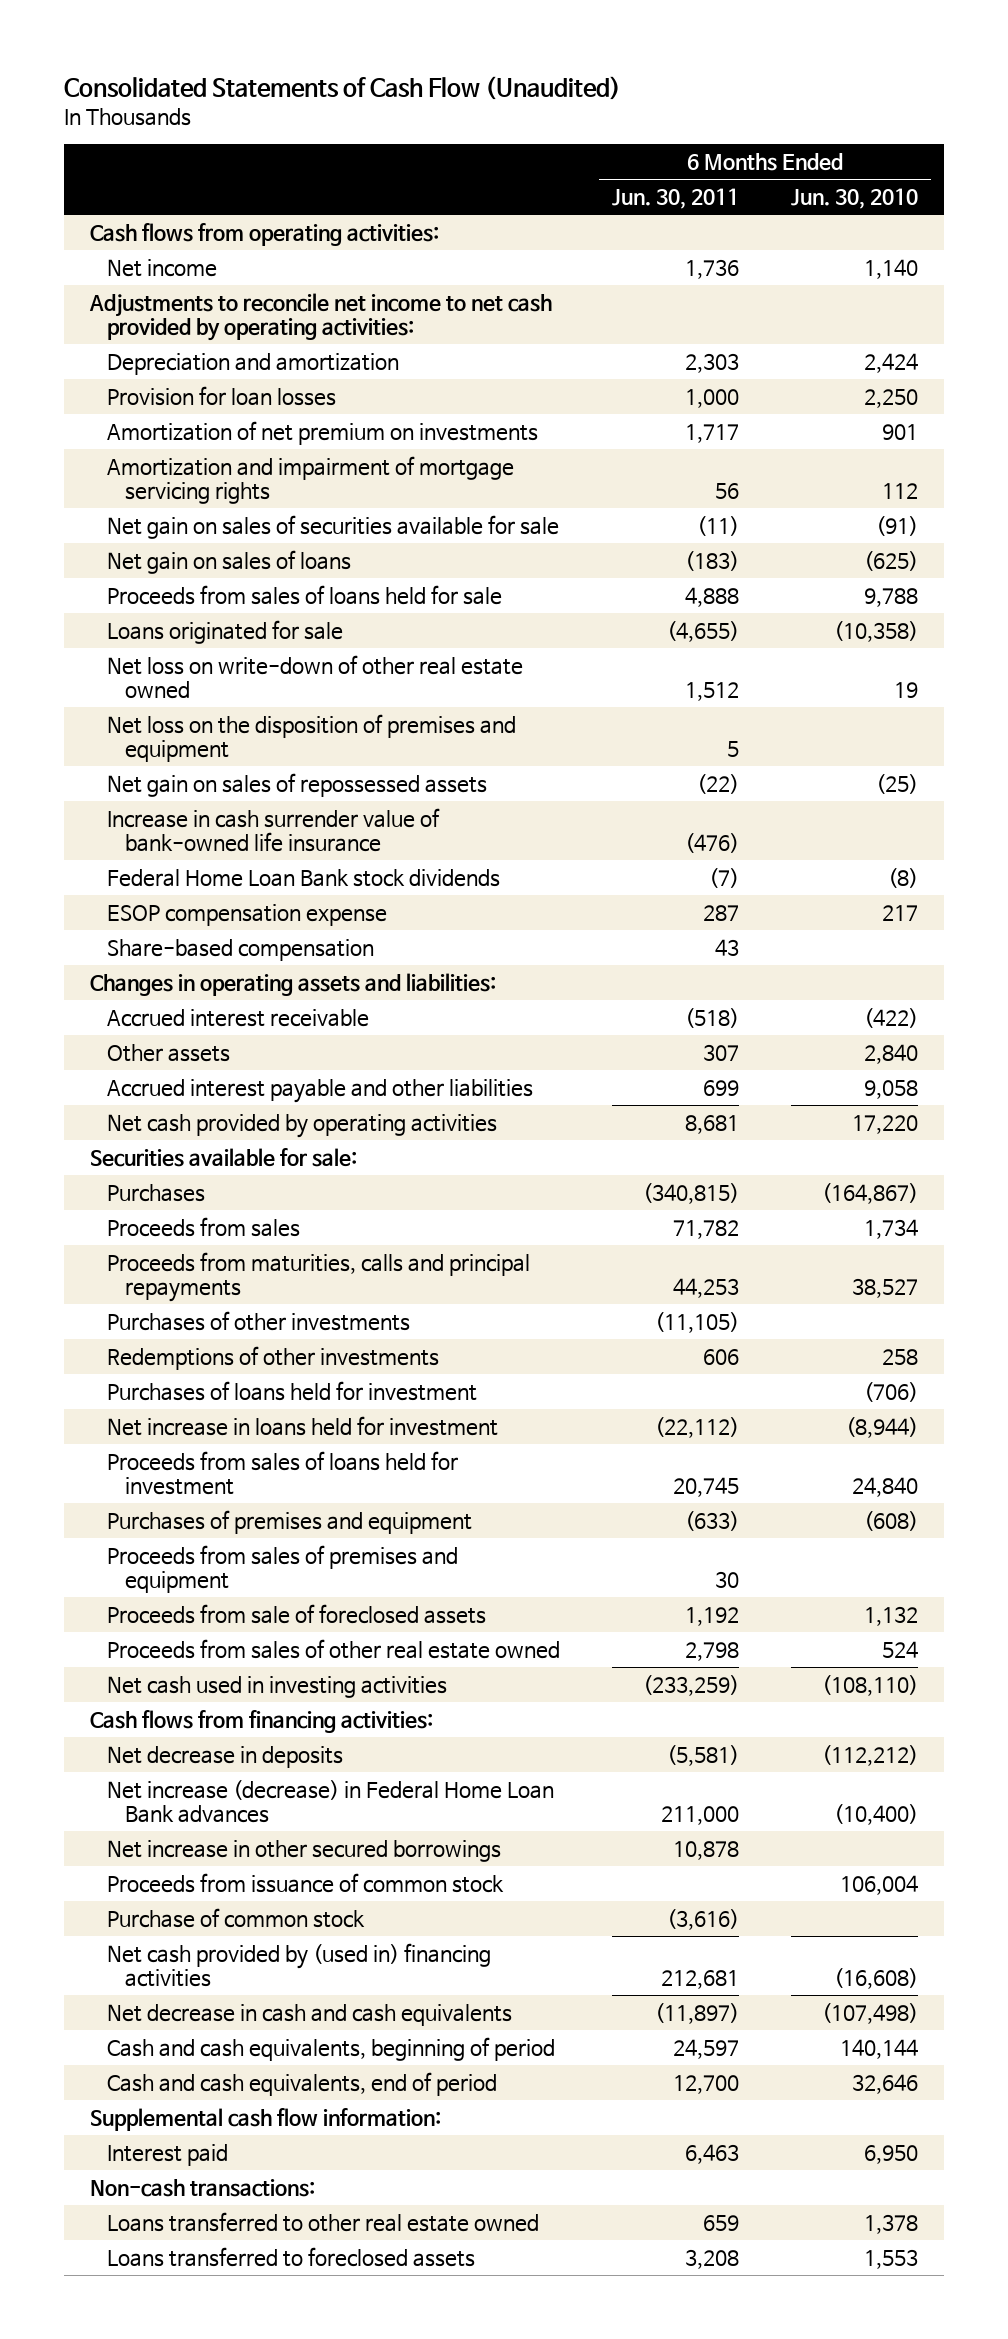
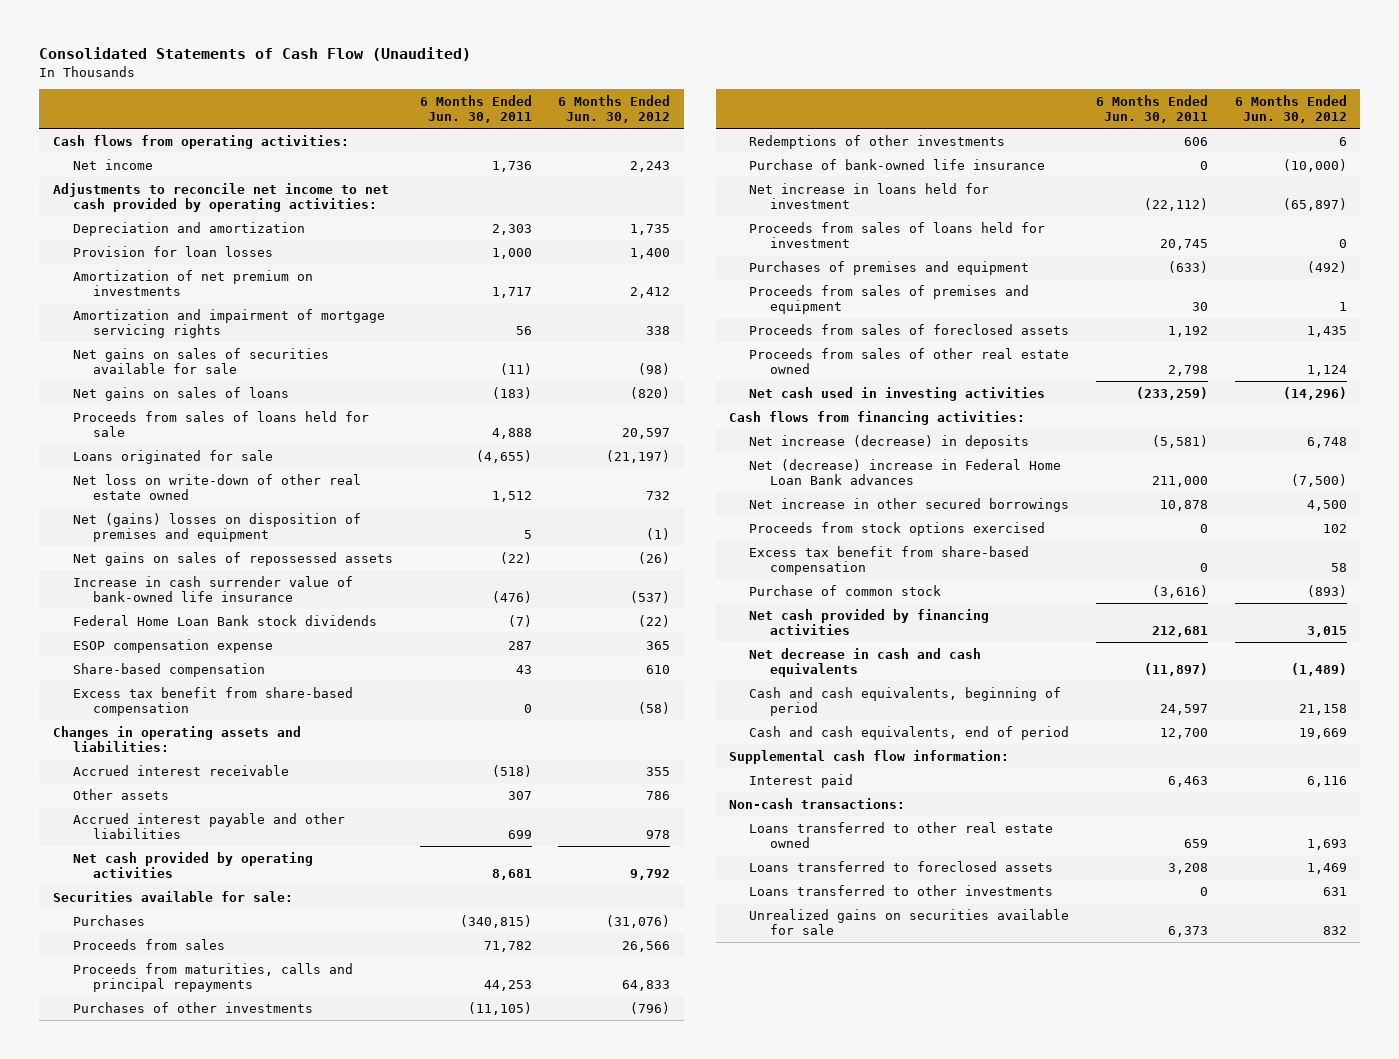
- | 6 Months Ended Jun. 30, 2011 | 6 Months Ended Jun. 30, 2010
+ | 6 Months Ended Jun. 30, 2011 | 6 Months Ended Jun. 30, 2012
- Net gain on sales of securities available for sale | (11) | (91)
- Net gain on sales of loans | (183) | (625)
+ Net gains on sales of securities available for sale | (11) | (98)
+ Net gains on sales of loans | (183) | (820)
- Net loss on the disposition of premises and equipment | 5 |
- Net gain on sales of repossessed assets | (22) | (25)
+ Net (gains) losses on disposition of premises and equipment | 5 | (1)
+ Net gains on sales of repossessed assets | (22) | (26)
+ Excess tax benefit from share-based compensation | 0 | (58)
- Purchases of loans held for investment | | (706)
+ Purchase of bank-owned life insurance | 0 | (10,000)
- Proceeds from sale of foreclosed assets | 1,192 | 1,132
+ Proceeds from sales of foreclosed assets | 1,192 | 1,435
- Net decrease in deposits | (5,581) | (112,212)
- Net increase (decrease) in Federal Home Loan Bank advances | 211,000 | (10,400)
+ Net increase (decrease) in deposits | (5,581) | 6,748
+ Net (decrease) increase in Federal Home Loan Bank advances | 211,000 | (7,500)
- Proceeds from issuance of common stock | | 106,004
+ Proceeds from stock options exercised | 0 | 102
+ Excess tax benefit from share-based compensation | 0 | 58
- Net cash provided by (used in) financing activities | 212,681 | (16,608)
+ Net cash provided by financing activities | 212,681 | 3,015
+ Loans transferred to other investments | 0 | 631
+ Unrealized gains on securities available for sale | 6,373 | 832

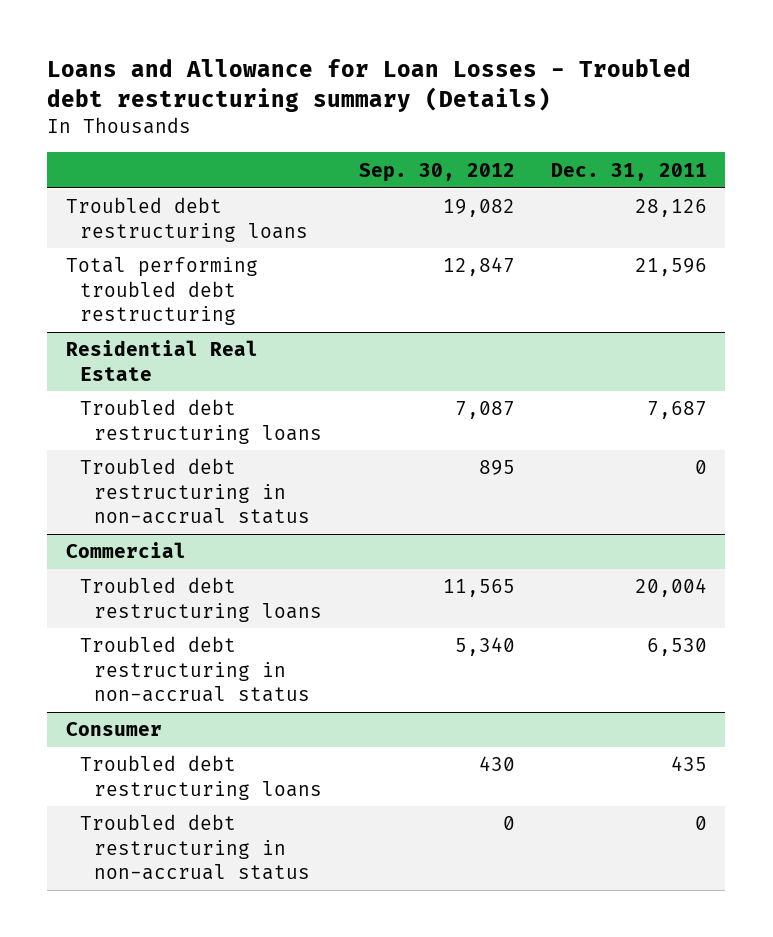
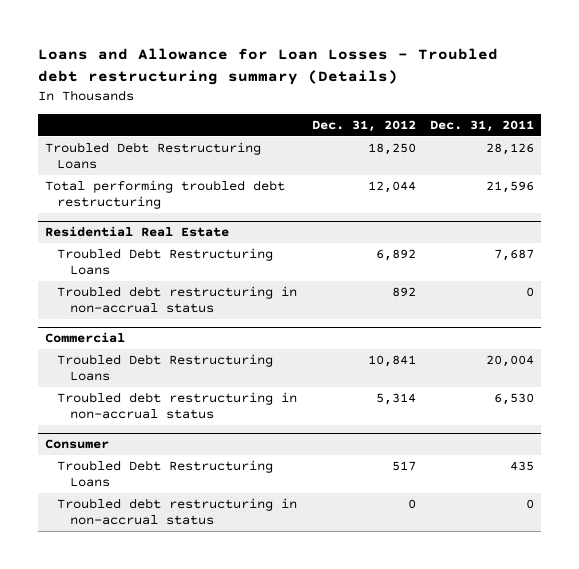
- | Sep. 30, 2012 | Dec. 31, 2011
+ | Dec. 31, 2012 | Dec. 31, 2011
- Troubled debt restructuring loans | 19,082 | 28,126
+ Troubled Debt Restructuring Loans | 18,250 | 28,126
@ Residential Real Estate
- Troubled debt restructuring loans | 7,087 | 7,687
+ Troubled Debt Restructuring Loans | 6,892 | 7,687
@ Commercial
- Troubled debt restructuring loans | 11,565 | 20,004
+ Troubled Debt Restructuring Loans | 10,841 | 20,004
@ Consumer
- Troubled debt restructuring loans | 430 | 435
+ Troubled Debt Restructuring Loans | 517 | 435

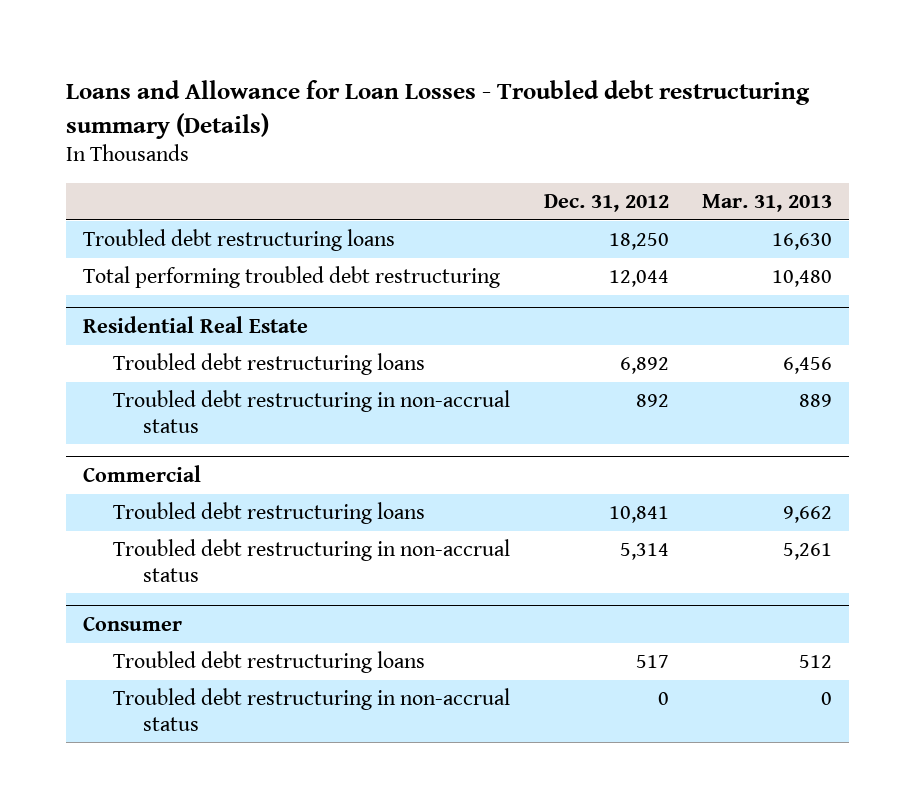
- | Dec. 31, 2012 | Dec. 31, 2011
+ | Dec. 31, 2012 | Mar. 31, 2013
- Troubled Debt Restructuring Loans | 18,250 | 28,126
+ Troubled debt restructuring loans | 18,250 | 16,630
@ Residential Real Estate
- Troubled Debt Restructuring Loans | 6,892 | 7,687
+ Troubled debt restructuring loans | 6,892 | 6,456
@ Commercial
- Troubled Debt Restructuring Loans | 10,841 | 20,004
+ Troubled debt restructuring loans | 10,841 | 9,662
@ Consumer
- Troubled Debt Restructuring Loans | 517 | 435
+ Troubled debt restructuring loans | 517 | 512

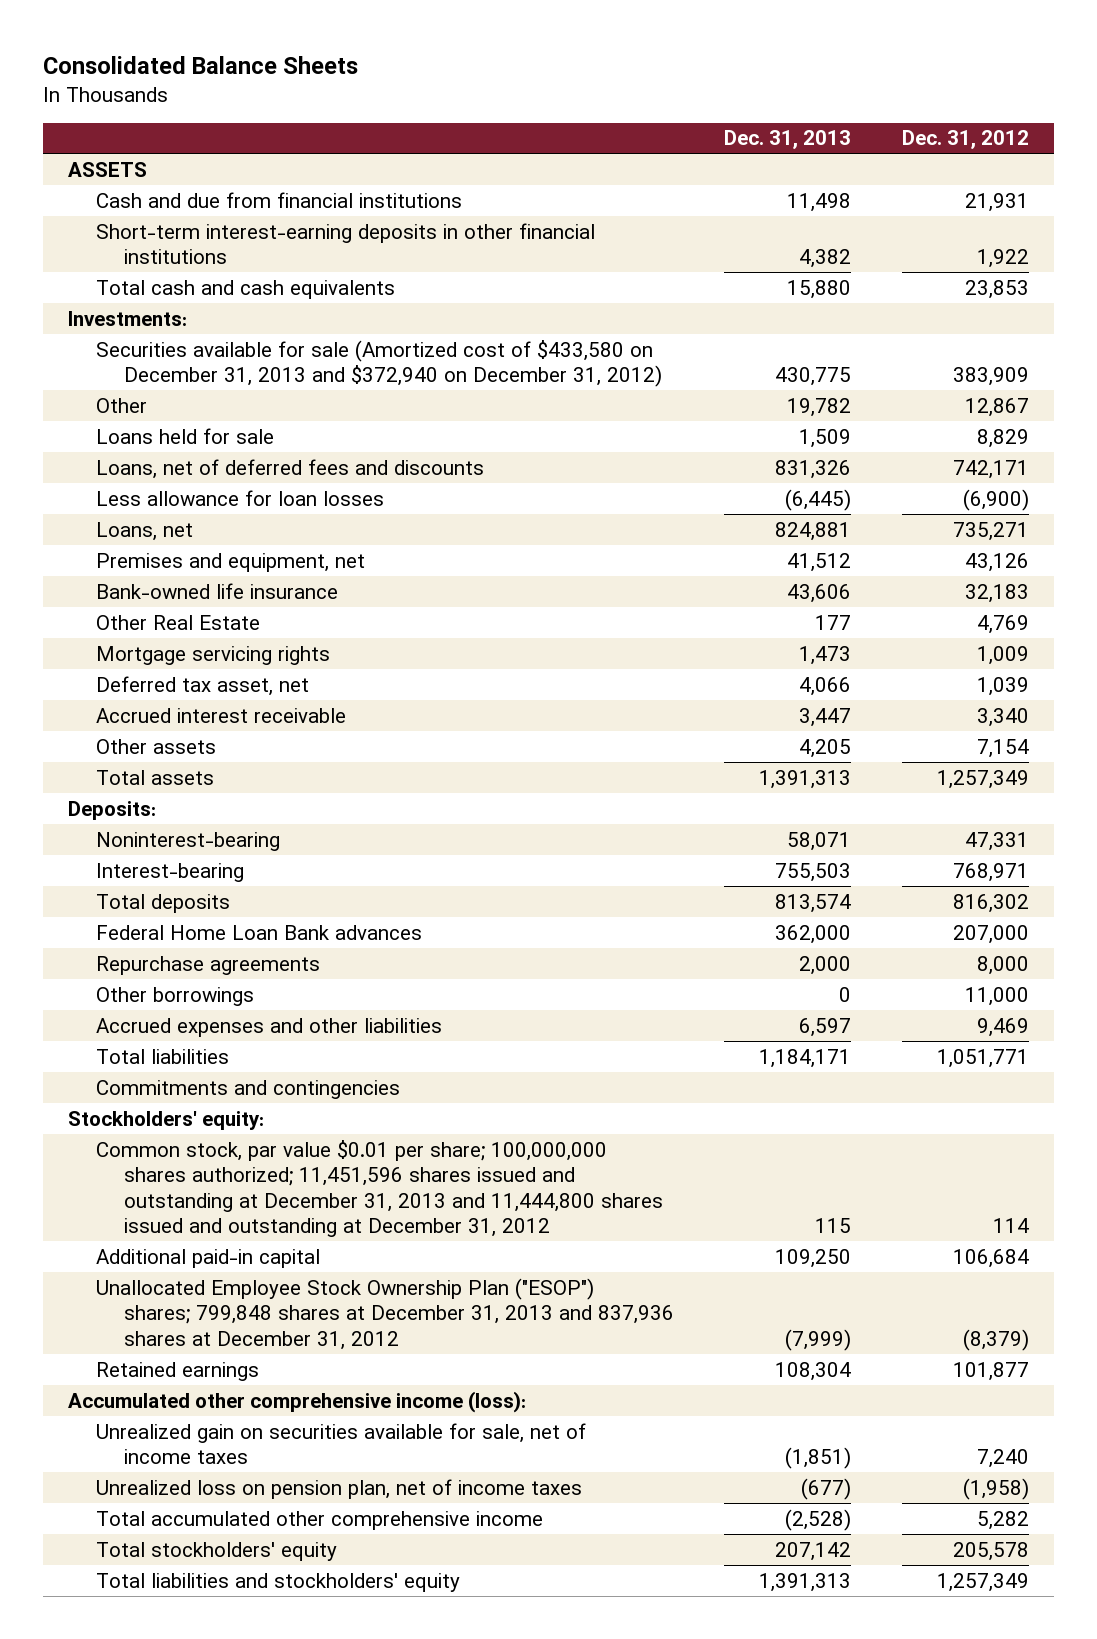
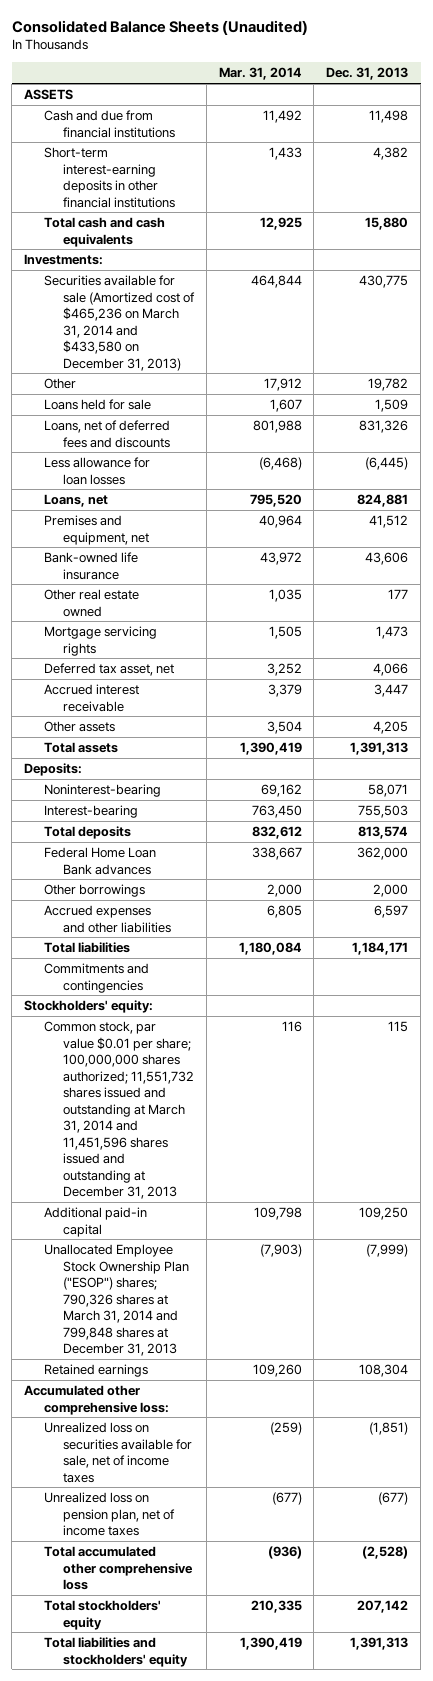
- Consolidated Balance Sheets
+ Consolidated Balance Sheets (Unaudited)
- | Dec. 31, 2013 | Dec. 31, 2012
+ | Mar. 31, 2014 | Dec. 31, 2013
- Securities available for sale (Amortized cost of $433,580 on December 31, 2013 and $372,940 on December 31, 2012) | 430,775 | 383,909
+ Securities available for sale (Amortized cost of $465,236 on March 31, 2014 and $433,580 on December 31, 2013) | 464,844 | 430,775
- Other Real Estate | 177 | 4,769
+ Other real estate owned | 1,035 | 177
- Repurchase agreements | 2,000 | 8,000
- Other borrowings | 0 | 11,000
+ Other borrowings | 2,000 | 2,000
- Common stock, par value $0.01 per share; 100,000,000 shares authorized; 11,451,596 shares issued and outstanding at December 31, 2013 and 11,444,800 shares issued and outstanding at December 31, 2012 | 115 | 114
+ Common stock, par value $0.01 per share; 100,000,000 shares authorized; 11,551,732 shares issued and outstanding at March 31, 2014 and 11,451,596 shares issued and outstanding at December 31, 2013 | 116 | 115
- Unallocated Employee Stock Ownership Plan ("ESOP") shares; 799,848 shares at December 31, 2013 and 837,936 shares at December 31, 2012 | (7,999) | (8,379)
+ Unallocated Employee Stock Ownership Plan ("ESOP") shares; 790,326 shares at March 31, 2014 and 799,848 shares at December 31, 2013 | (7,903) | (7,999)
- Accumulated other comprehensive income (loss):
- Unrealized gain on securities available for sale, net of income taxes | (1,851) | 7,240
+ Accumulated other comprehensive loss:
+ Unrealized loss on securities available for sale, net of income taxes | (259) | (1,851)
- Total accumulated other comprehensive income | (2,528) | 5,282
+ Total accumulated other comprehensive loss | (936) | (2,528)

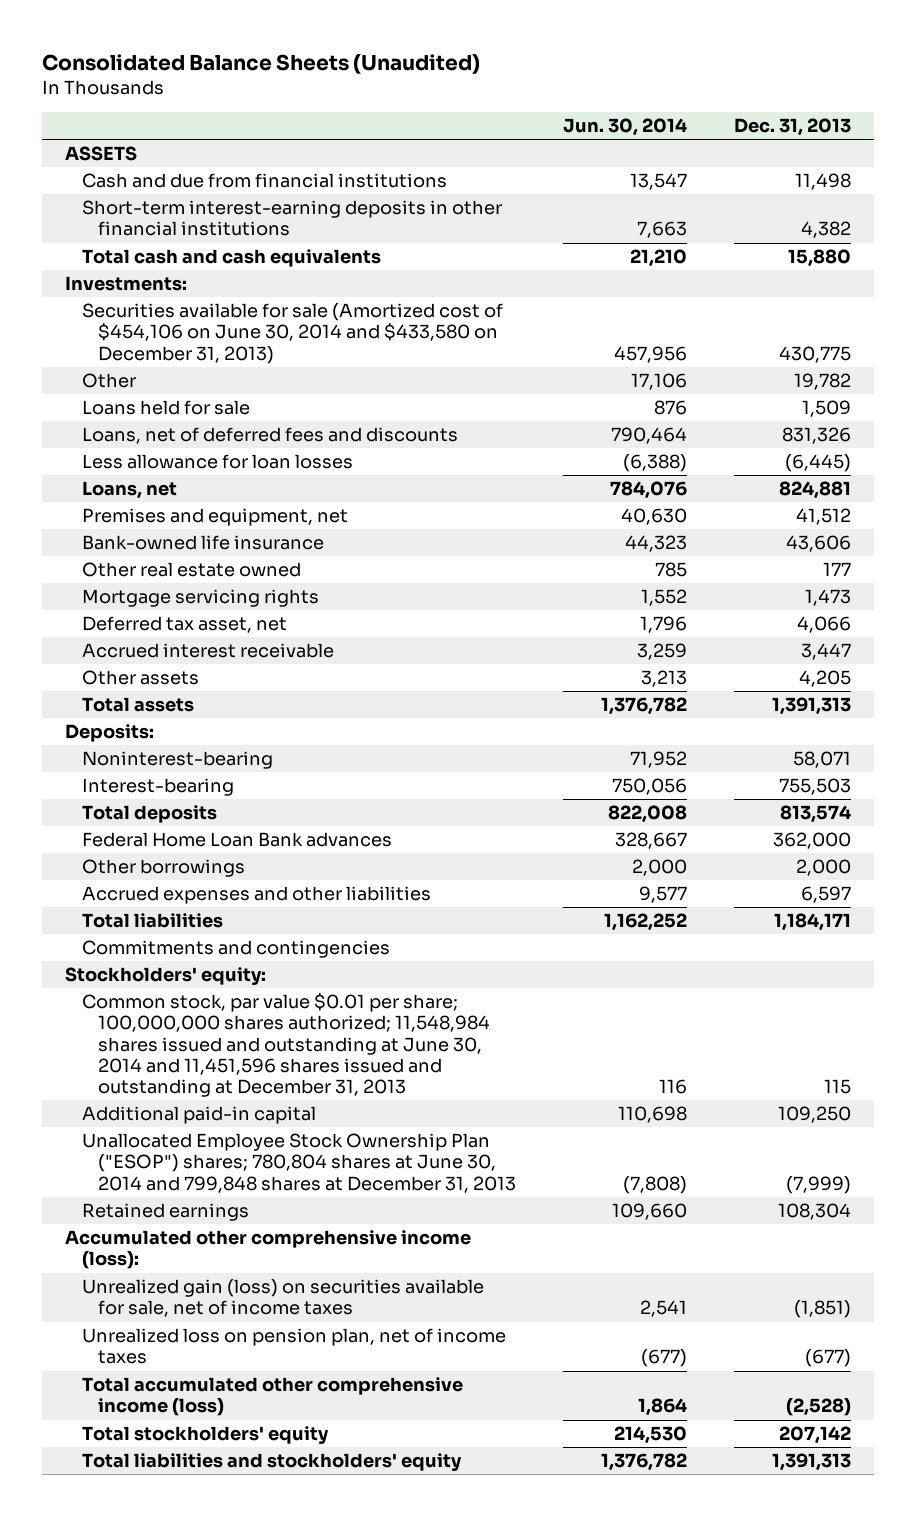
- | Mar. 31, 2014 | Dec. 31, 2013
+ | Jun. 30, 2014 | Dec. 31, 2013
- Securities available for sale (Amortized cost of $465,236 on March 31, 2014 and $433,580 on December 31, 2013) | 464,844 | 430,775
+ Securities available for sale (Amortized cost of $454,106 on June 30, 2014 and $433,580 on December 31, 2013) | 457,956 | 430,775
- Common stock, par value $0.01 per share; 100,000,000 shares authorized; 11,551,732 shares issued and outstanding at March 31, 2014 and 11,451,596 shares issued and outstanding at December 31, 2013 | 116 | 115
+ Common stock, par value $0.01 per share; 100,000,000 shares authorized; 11,548,984 shares issued and outstanding at June 30, 2014 and 11,451,596 shares issued and outstanding at December 31, 2013 | 116 | 115
- Unallocated Employee Stock Ownership Plan ("ESOP") shares; 790,326 shares at March 31, 2014 and 799,848 shares at December 31, 2013 | (7,903) | (7,999)
+ Unallocated Employee Stock Ownership Plan ("ESOP") shares; 780,804 shares at June 30, 2014 and 799,848 shares at December 31, 2013 | (7,808) | (7,999)
- Accumulated other comprehensive loss:
- Unrealized loss on securities available for sale, net of income taxes | (259) | (1,851)
+ Accumulated other comprehensive income (loss):
+ Unrealized gain (loss) on securities available for sale, net of income taxes | 2,541 | (1,851)
- Total accumulated other comprehensive loss | (936) | (2,528)
+ Total accumulated other comprehensive income (loss) | 1,864 | (2,528)

